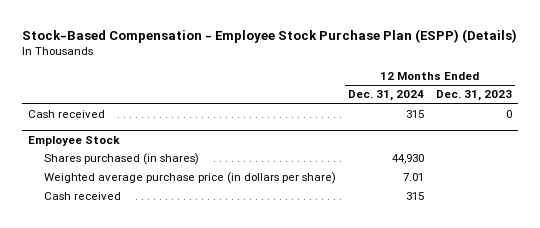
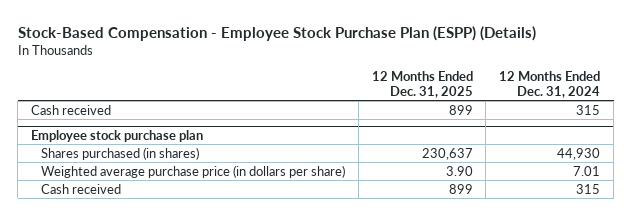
- | 12 Months Ended Dec. 31, 2024 | 12 Months Ended Dec. 31, 2023
+ | 12 Months Ended Dec. 31, 2025 | 12 Months Ended Dec. 31, 2024
- Employee Stock
+ Employee stock purchase plan

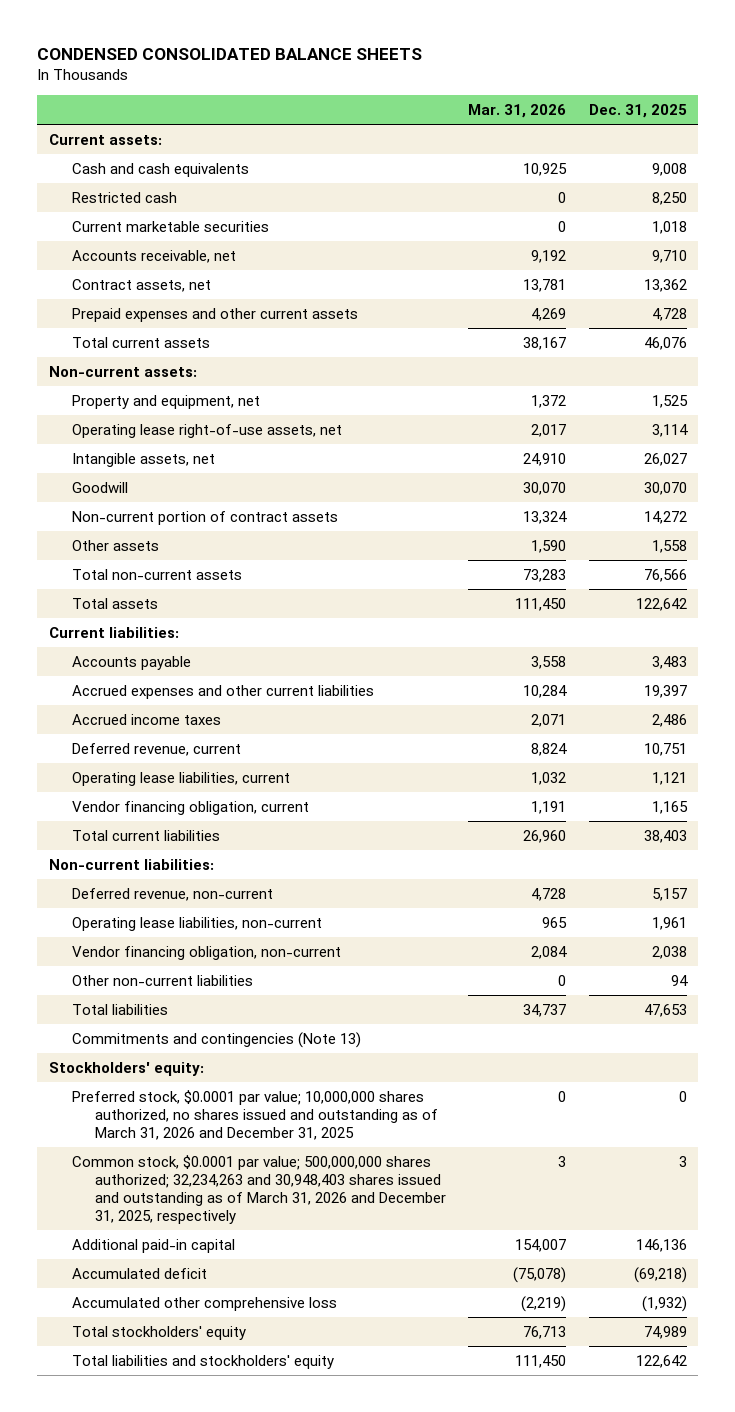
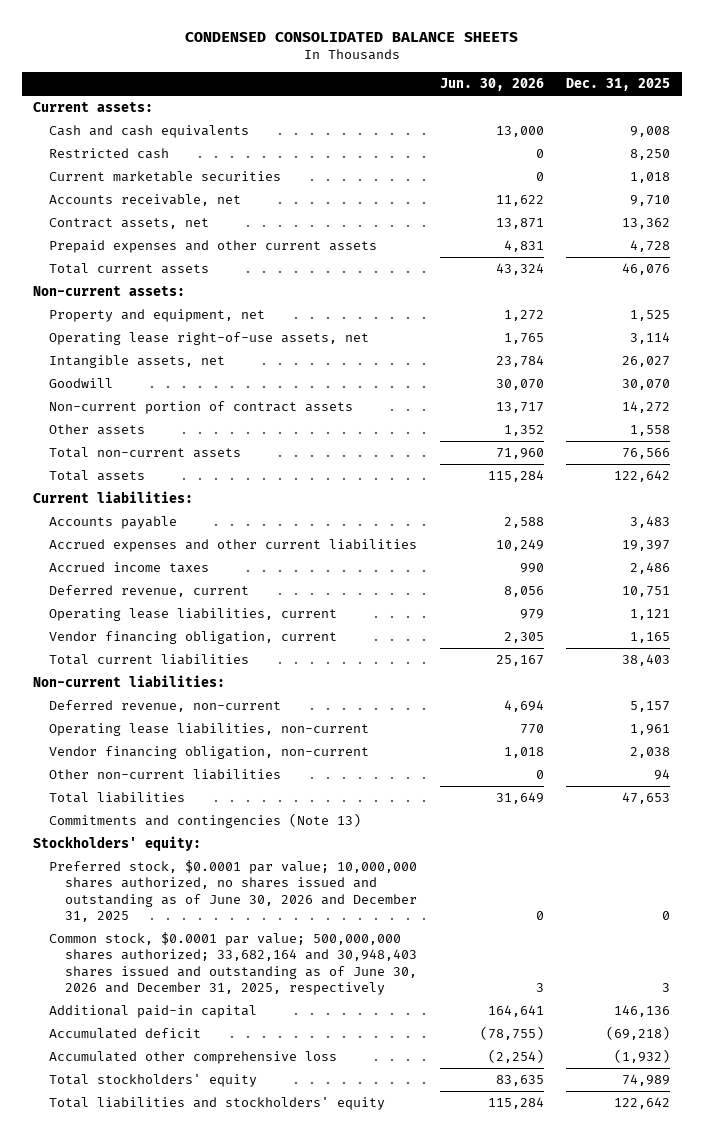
- | Mar. 31, 2026 | Dec. 31, 2025
+ | Jun. 30, 2026 | Dec. 31, 2025
- Preferred stock, $0.0001 par value; 10,000,000 shares authorized, no shares issued and outstanding as of March 31, 2026 and December 31, 2025 | 0 | 0
- Common stock, $0.0001 par value; 500,000,000 shares authorized; 32,234,263 and 30,948,403 shares issued and outstanding as of March 31, 2026 and December 31, 2025, respectively | 3 | 3
+ Preferred stock, $0.0001 par value; 10,000,000 shares authorized, no shares issued and outstanding as of June 30, 2026 and December 31, 2025 | 0 | 0
+ Common stock, $0.0001 par value; 500,000,000 shares authorized; 33,682,164 and 30,948,403 shares issued and outstanding as of June 30, 2026 and December 31, 2025, respectively | 3 | 3

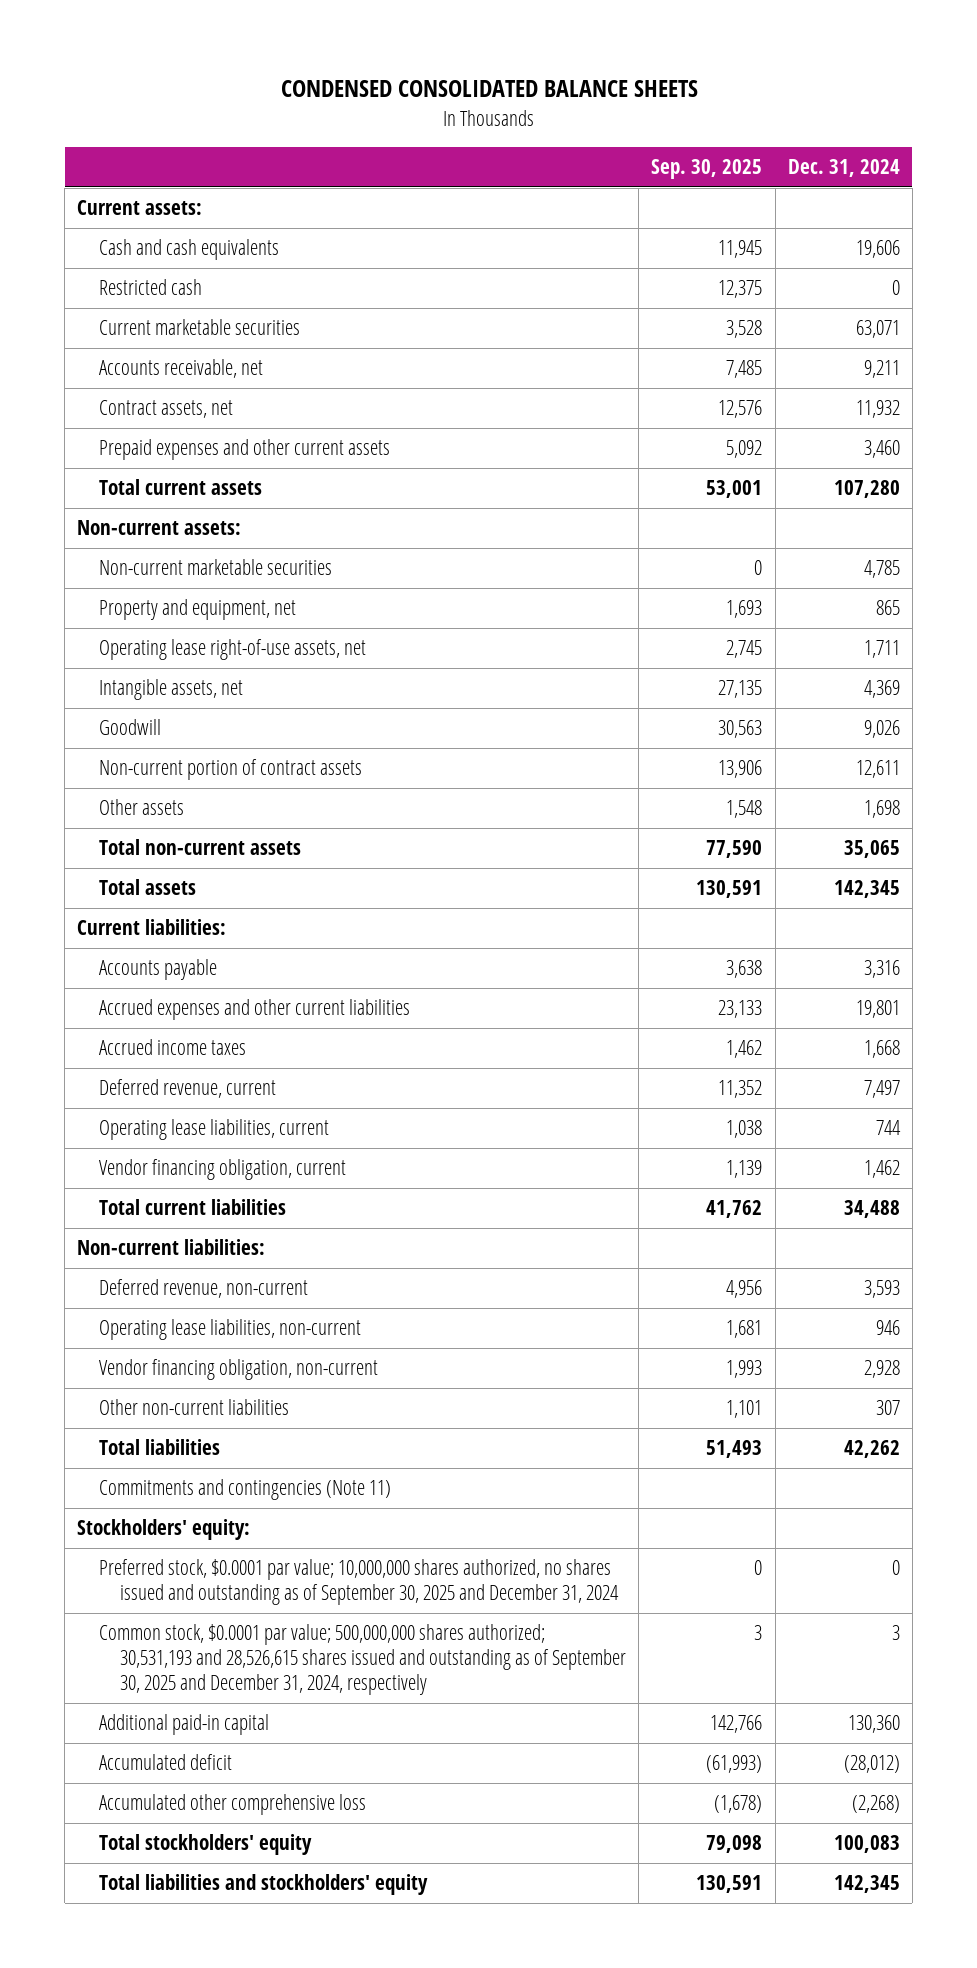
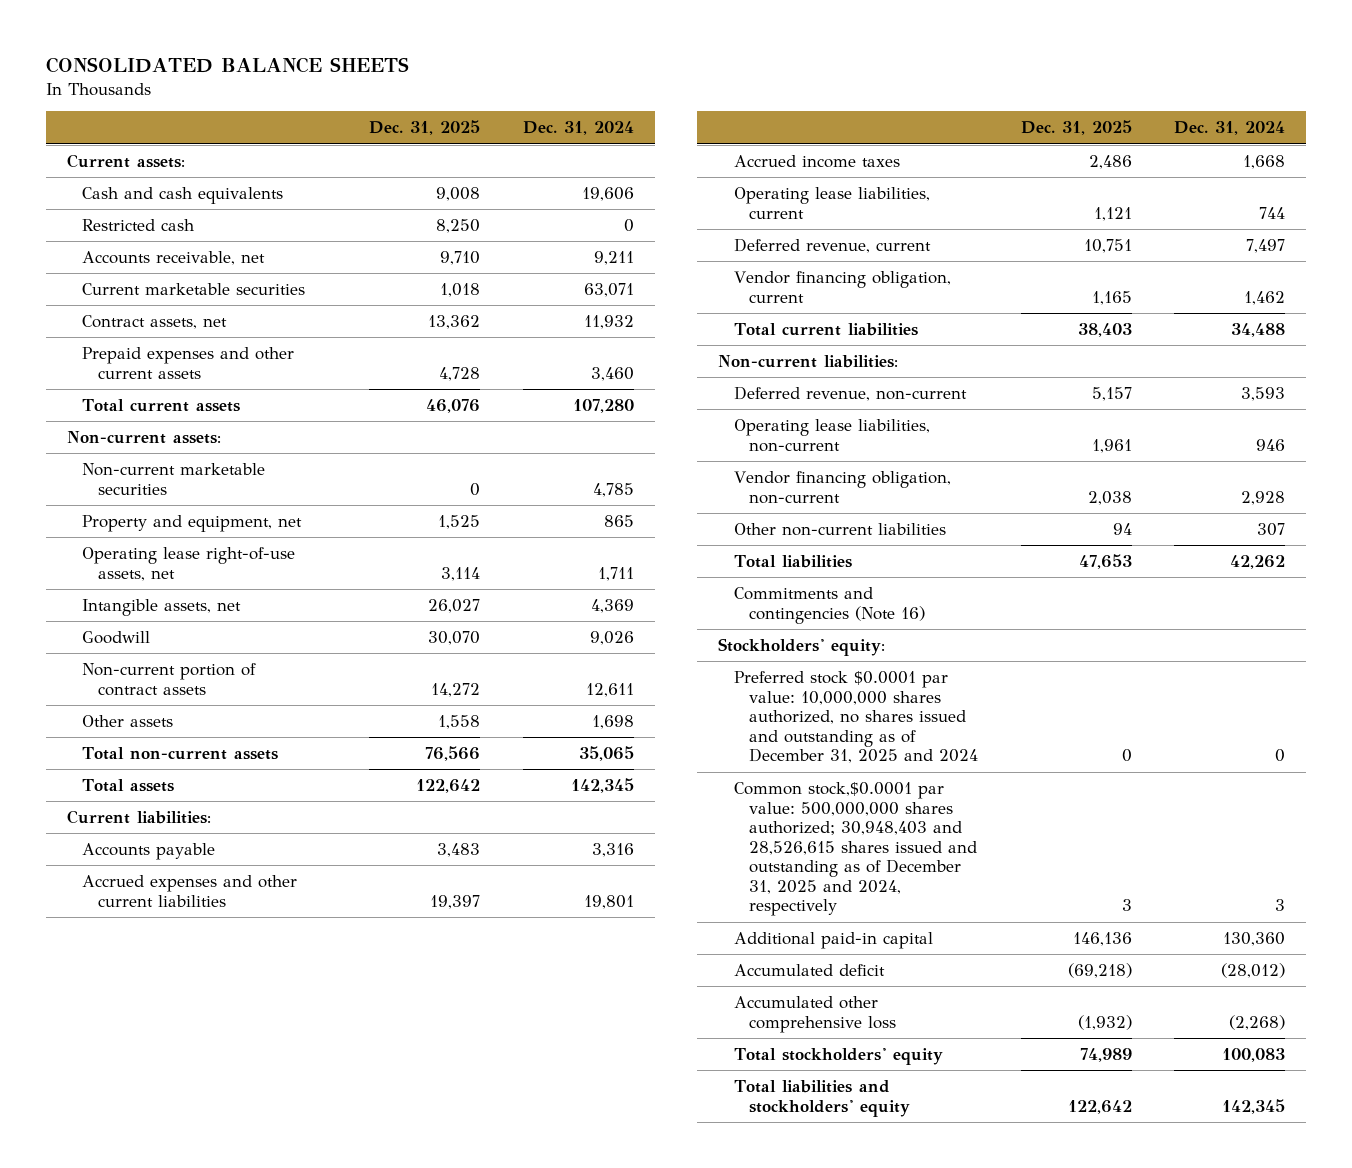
- CONDENSED CONSOLIDATED BALANCE SHEETS
+ CONSOLIDATED BALANCE SHEETS
- | Sep. 30, 2025 | Dec. 31, 2024
+ | Dec. 31, 2025 | Dec. 31, 2024
moved down: Current marketable securities | 1,018 | 63,071
moved down: Deferred revenue, current | 10,751 | 7,497
- Commitments and contingencies (Note 11)
+ Commitments and contingencies (Note 16)
- Preferred stock, $0.0001 par value; 10,000,000 shares authorized, no shares issued and outstanding as of September 30, 2025 and December 31, 2024 | 0 | 0
- Common stock, $0.0001 par value; 500,000,000 shares authorized; 30,531,193 and 28,526,615 shares issued and outstanding as of September 30, 2025 and December 31, 2024, respectively | 3 | 3
+ Preferred stock $0.0001 par value: 10,000,000 shares authorized, no shares issued and outstanding as of December 31, 2025 and 2024 | 0 | 0
+ Common stock,$0.0001 par value: 500,000,000 shares authorized; 30,948,403 and 28,526,615 shares issued and outstanding as of December 31, 2025 and 2024, respectively | 3 | 3

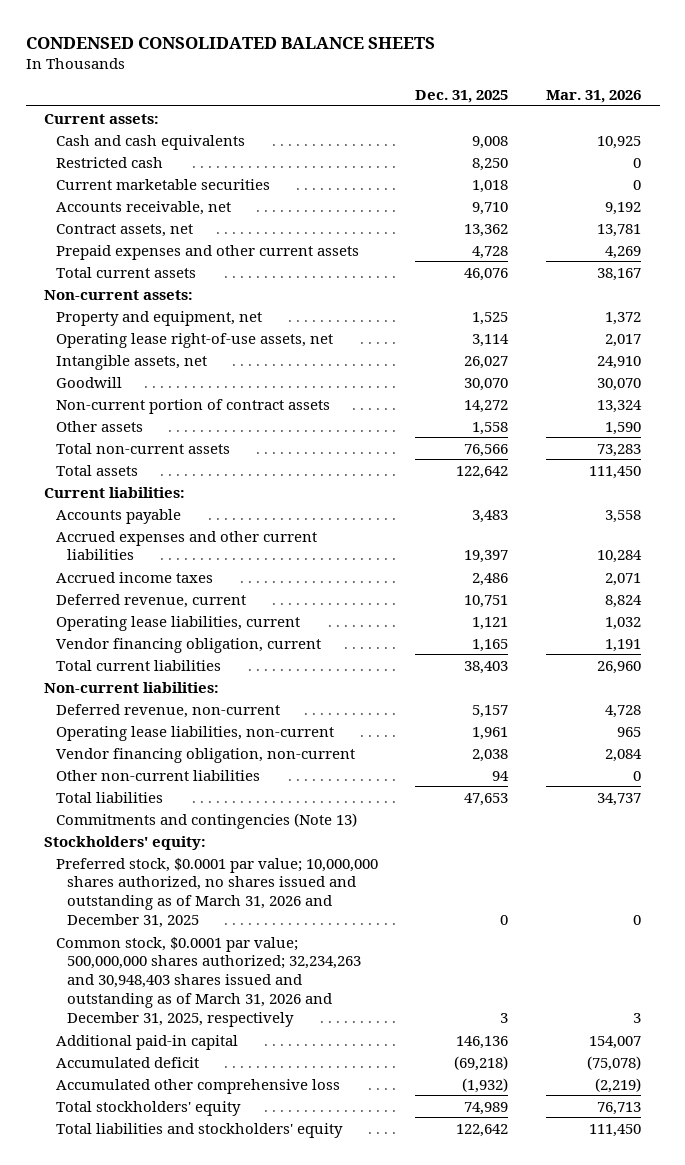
- CONSOLIDATED BALANCE SHEETS
+ CONDENSED CONSOLIDATED BALANCE SHEETS
- | Dec. 31, 2025 | Dec. 31, 2024
+ | Dec. 31, 2025 | Mar. 31, 2026
moved down: Accounts receivable, net | 9,710 | 9,192
- Non-current marketable securities | 0 | 4,785
moved down: Operating lease liabilities, current | 1,121 | 1,032
- Commitments and contingencies (Note 16)
+ Commitments and contingencies (Note 13)
- Preferred stock $0.0001 par value: 10,000,000 shares authorized, no shares issued and outstanding as of December 31, 2025 and 2024 | 0 | 0
- Common stock,$0.0001 par value: 500,000,000 shares authorized; 30,948,403 and 28,526,615 shares issued and outstanding as of December 31, 2025 and 2024, respectively | 3 | 3
+ Preferred stock, $0.0001 par value; 10,000,000 shares authorized, no shares issued and outstanding as of March 31, 2026 and December 31, 2025 | 0 | 0
+ Common stock, $0.0001 par value; 500,000,000 shares authorized; 32,234,263 and 30,948,403 shares issued and outstanding as of March 31, 2026 and December 31, 2025, respectively | 3 | 3

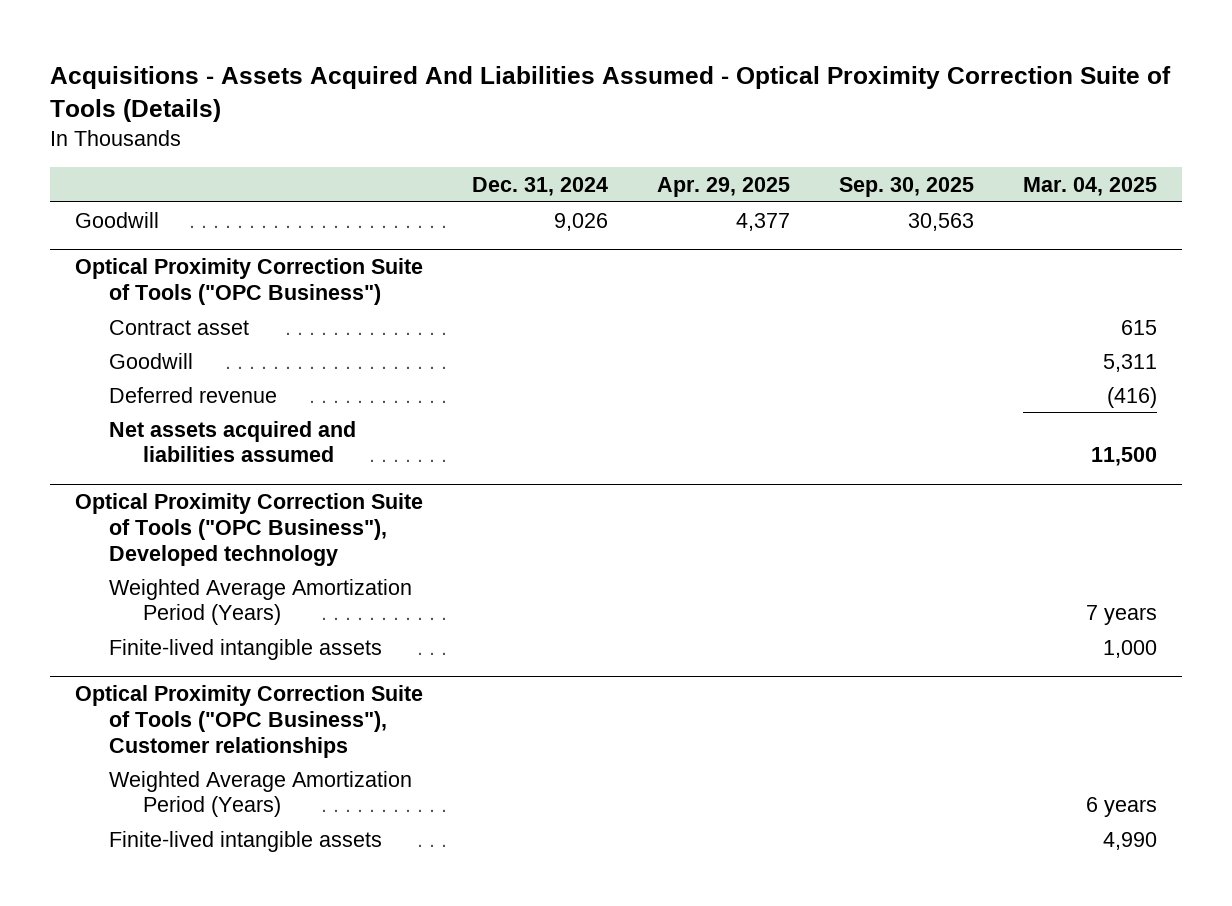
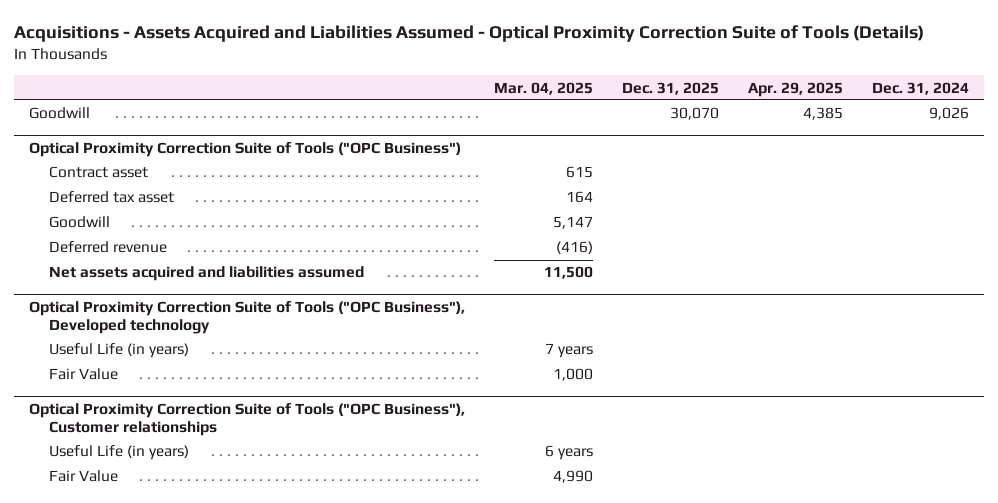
- Acquisitions - Assets Acquired And Liabilities Assumed - Optical Proximity Correction Suite of Tools (Details)
+ Acquisitions - Assets Acquired and Liabilities Assumed - Optical Proximity Correction Suite of Tools (Details)
- | Dec. 31, 2024 | Apr. 29, 2025 | Sep. 30, 2025 | Mar. 04, 2025
+ | Mar. 04, 2025 | Dec. 31, 2025 | Apr. 29, 2025 | Dec. 31, 2024
- Goodwill | 9,026 | 4,377 | 30,563 |
+ Goodwill | | 30,070 | 4,385 | 9,026
@ Optical Proximity Correction Suite of Tools ("OPC Business")
- Goodwill | | | | 5,311
+ Deferred tax asset | 164 | | |
+ Goodwill | 5,147 | | |
@ Optical Proximity Correction Suite of Tools ("OPC Business"), Developed technology
- Weighted Average Amortization Period (Years) | | | | 7 years
- Finite-lived intangible assets | | | | 1,000
+ Useful Life (in years) | 7 years | | |
+ Fair Value | 1,000 | | |
@ Optical Proximity Correction Suite of Tools ("OPC Business"), Customer relationships
- Weighted Average Amortization Period (Years) | | | | 6 years
- Finite-lived intangible assets | | | | 4,990
+ Useful Life (in years) | 6 years | | |
+ Fair Value | 4,990 | | |

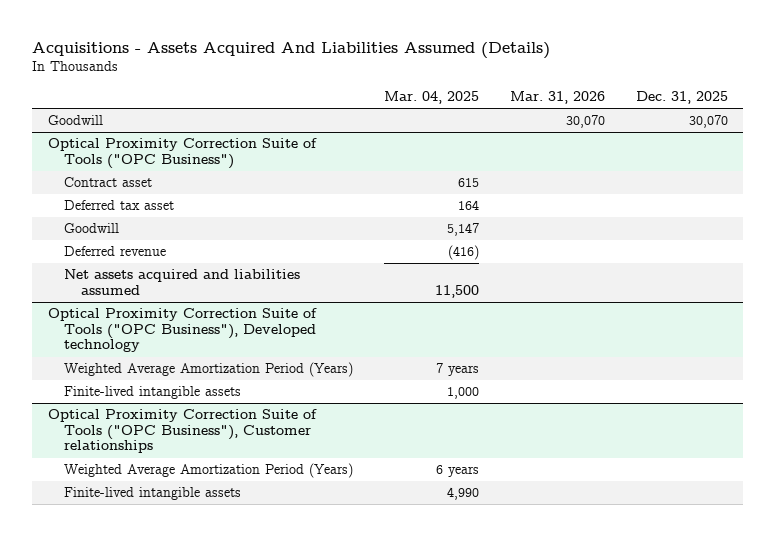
- Acquisitions - Assets Acquired and Liabilities Assumed - Optical Proximity Correction Suite of Tools (Details)
+ Acquisitions - Assets Acquired And Liabilities Assumed (Details)
- | Mar. 04, 2025 | Dec. 31, 2025 | Apr. 29, 2025 | Dec. 31, 2024
+ | Mar. 04, 2025 | Mar. 31, 2026 | Dec. 31, 2025
@ Optical Proximity Correction Suite of Tools ("OPC Business"), Developed technology
- Useful Life (in years) | 7 years | | |
- Fair Value | 1,000 | | |
+ Weighted Average Amortization Period (Years) | 7 years | |
+ Finite-lived intangible assets | 1,000 | |
@ Optical Proximity Correction Suite of Tools ("OPC Business"), Customer relationships
- Useful Life (in years) | 6 years | | |
- Fair Value | 4,990 | | |
+ Weighted Average Amortization Period (Years) | 6 years | |
+ Finite-lived intangible assets | 4,990 | |

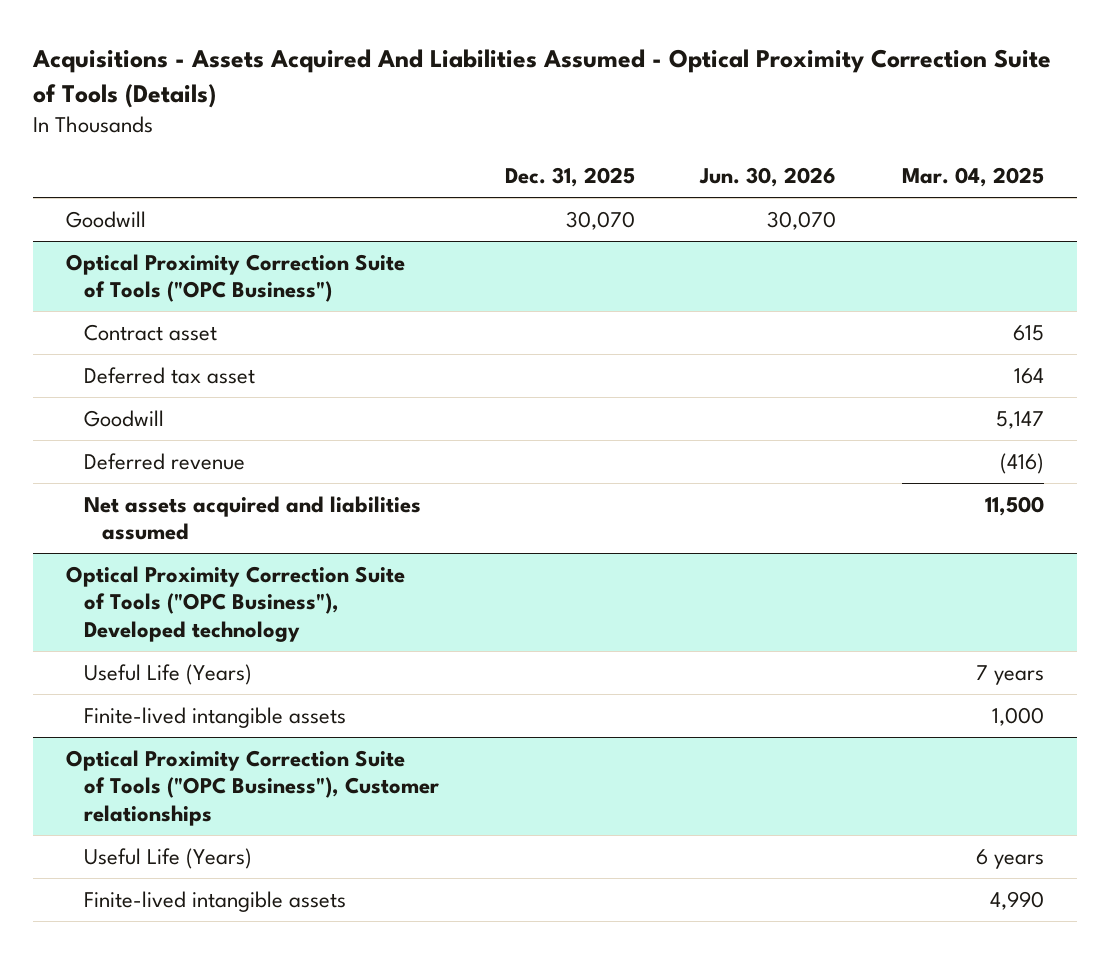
- Acquisitions - Assets Acquired And Liabilities Assumed (Details)
+ Acquisitions - Assets Acquired And Liabilities Assumed - Optical Proximity Correction Suite of Tools (Details)
- | Mar. 04, 2025 | Mar. 31, 2026 | Dec. 31, 2025
+ | Dec. 31, 2025 | Jun. 30, 2026 | Mar. 04, 2025
@ Optical Proximity Correction Suite of Tools ("OPC Business"), Developed technology
- Weighted Average Amortization Period (Years) | 7 years | |
+ Useful Life (Years) | | | 7 years
@ Optical Proximity Correction Suite of Tools ("OPC Business"), Customer relationships
- Weighted Average Amortization Period (Years) | 6 years | |
+ Useful Life (Years) | | | 6 years

